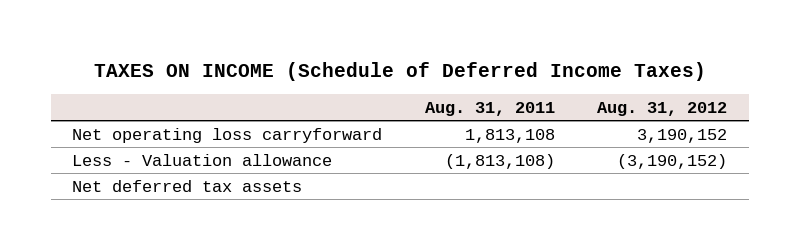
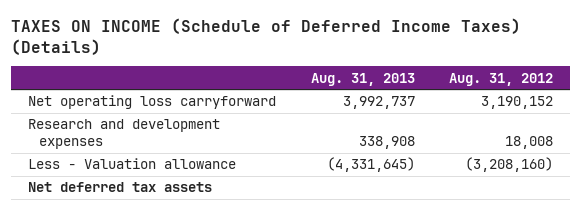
- TAXES ON INCOME (Schedule of Deferred Income Taxes)
+ TAXES ON INCOME (Schedule of Deferred Income Taxes) (Details)
- | Aug. 31, 2011 | Aug. 31, 2012
+ | Aug. 31, 2013 | Aug. 31, 2012
- Less - Valuation allowance | (1,813,108) | (3,190,152)
+ Research and development expenses | 338,908 | 18,008
+ Less - Valuation allowance | (4,331,645) | (3,208,160)

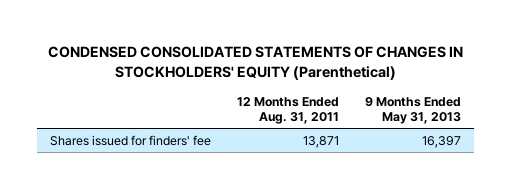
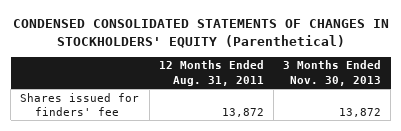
- | 12 Months Ended Aug. 31, 2011 | 9 Months Ended May 31, 2013
+ | 12 Months Ended Aug. 31, 2011 | 3 Months Ended Nov. 30, 2013
- Shares issued for finders' fee | 13,871 | 16,397
+ Shares issued for finders' fee | 13,872 | 13,872

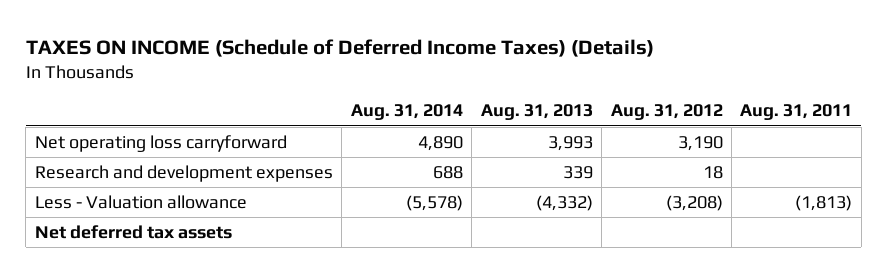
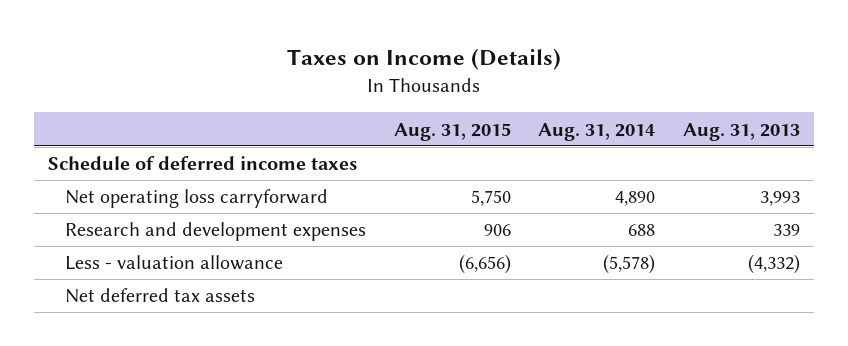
- TAXES ON INCOME (Schedule of Deferred Income Taxes) (Details)
+ Taxes on Income (Details)
- | Aug. 31, 2014 | Aug. 31, 2013 | Aug. 31, 2012 | Aug. 31, 2011
+ | Aug. 31, 2015 | Aug. 31, 2014 | Aug. 31, 2013
+ Schedule of deferred income taxes
- Less - Valuation allowance | (5,578) | (4,332) | (3,208) | (1,813)
+ Less - valuation allowance | (6,656) | (5,578) | (4,332)

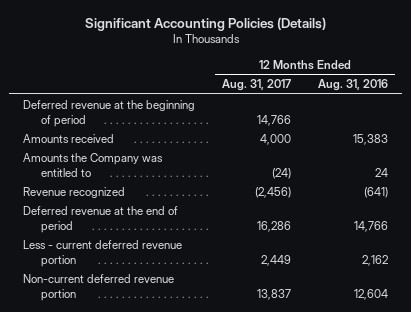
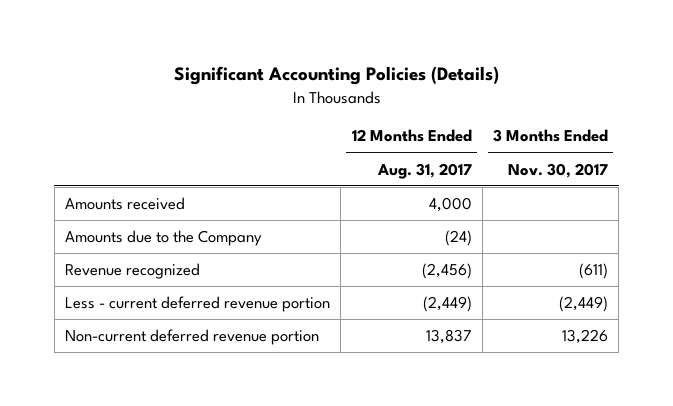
- | 12 Months Ended Aug. 31, 2017 | 12 Months Ended Aug. 31, 2016
+ | 12 Months Ended Aug. 31, 2017 | 3 Months Ended Nov. 30, 2017
- Deferred revenue at the beginning of period | 14,766 |
- Amounts the Company was entitled to | (24) | 24
+ Amounts due to the Company | (24) |
- Deferred revenue at the end of period | 16,286 | 14,766
- Less - current deferred revenue portion | 2,449 | 2,162
+ Less - current deferred revenue portion | (2,449) | (2,449)

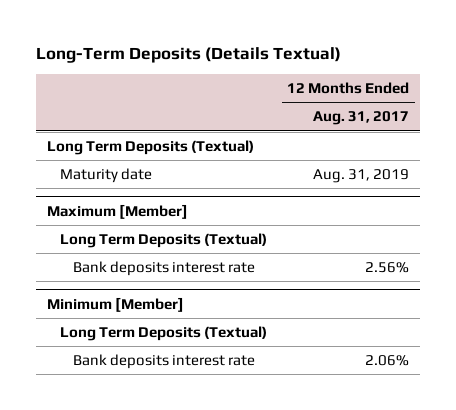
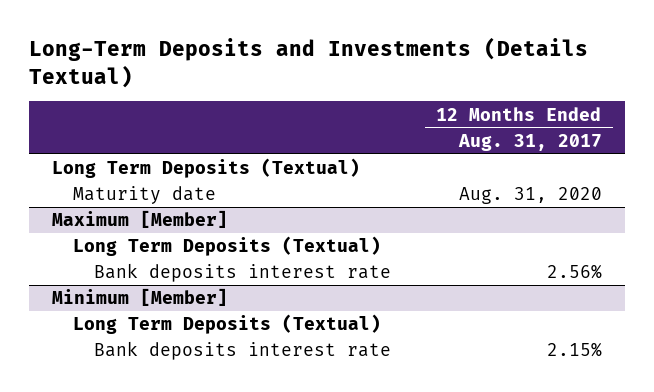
- Long-Term Deposits (Details Textual)
+ Long-Term Deposits and Investments (Details Textual)
- Maturity date | Aug. 31, 2019
+ Maturity date | Aug. 31, 2020
@ Minimum [Member]
- Bank deposits interest rate | 2.06%
+ Bank deposits interest rate | 2.15%

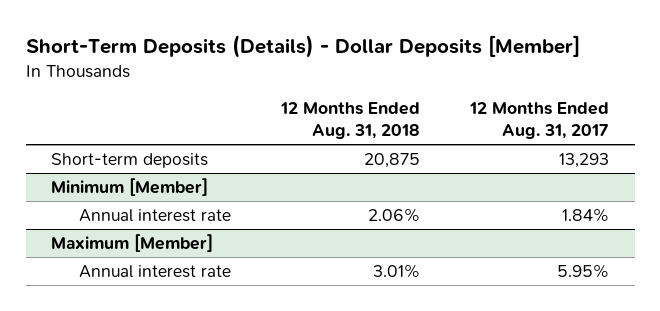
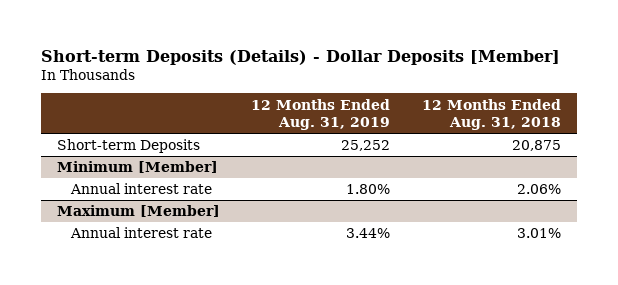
- Short-Term Deposits (Details) - Dollar Deposits [Member]
+ Short-term Deposits (Details) - Dollar Deposits [Member]
- | 12 Months Ended Aug. 31, 2018 | 12 Months Ended Aug. 31, 2017
+ | 12 Months Ended Aug. 31, 2019 | 12 Months Ended Aug. 31, 2018
- Short-term deposits | 20,875 | 13,293
+ Short-term Deposits | 25,252 | 20,875

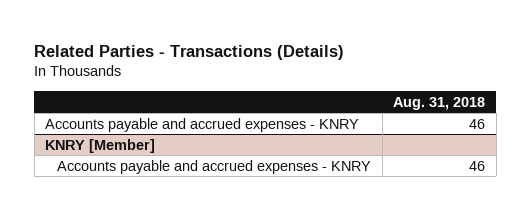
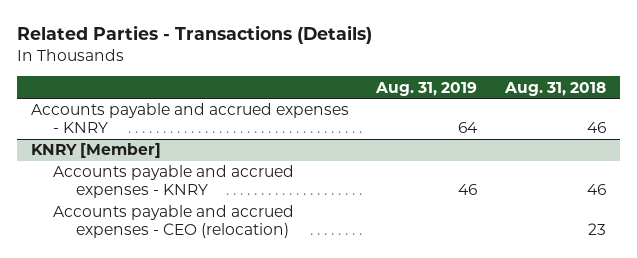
- | Aug. 31, 2018
+ | Aug. 31, 2019 | Aug. 31, 2018
@ KNRY [Member]
+ Accounts payable and accrued expenses - CEO (relocation) | | 23

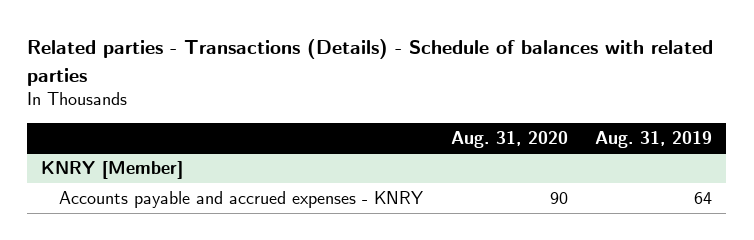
- Related Parties - Transactions (Details)
+ Related parties - Transactions (Details) - Schedule of balances with related parties
- | Aug. 31, 2019 | Aug. 31, 2018
+ | Aug. 31, 2020 | Aug. 31, 2019
- Accounts payable and accrued expenses - KNRY | 64 | 46
@ KNRY [Member]
- Accounts payable and accrued expenses - KNRY | 46 | 46
- Accounts payable and accrued expenses - CEO (relocation) | | 23
+ Accounts payable and accrued expenses - KNRY | 90 | 64

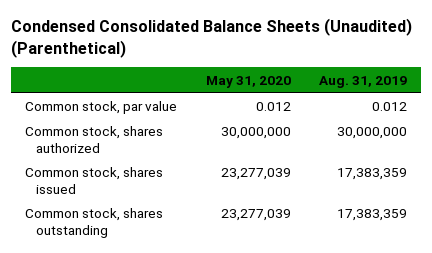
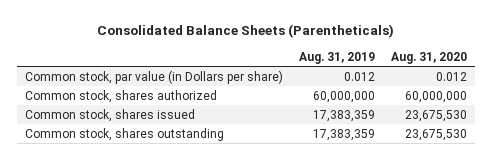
- Condensed Consolidated Balance Sheets (Unaudited) (Parenthetical)
+ Consolidated Balance Sheets (Parentheticals)
- | May 31, 2020 | Aug. 31, 2019
+ | Aug. 31, 2019 | Aug. 31, 2020
- Common stock, par value | 0.012 | 0.012
- Common stock, shares authorized | 30,000,000 | 30,000,000
+ Common stock, par value (in Dollars per share) | 0.012 | 0.012
+ Common stock, shares authorized | 60,000,000 | 60,000,000

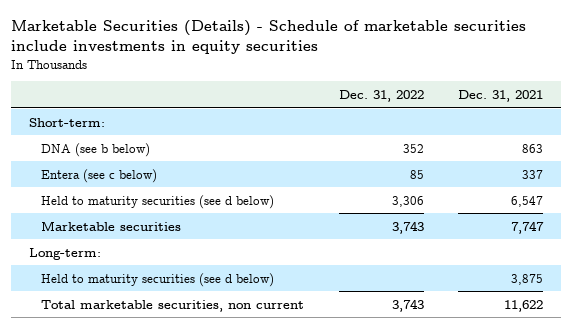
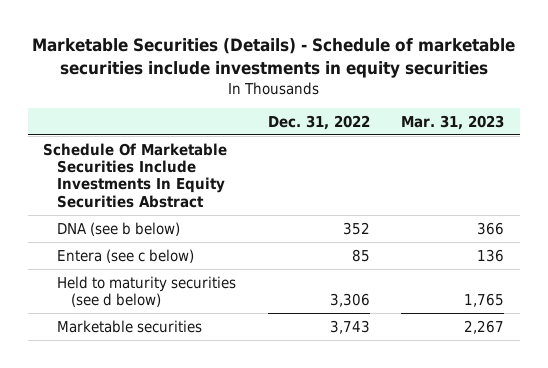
- | Dec. 31, 2022 | Dec. 31, 2021
+ | Dec. 31, 2022 | Mar. 31, 2023
- Short-term:
+ Schedule Of Marketable Securities Include Investments In Equity Securities Abstract
- Long-term:
- Held to maturity securities (see d below) | | 3,875
- Total marketable securities, non current | 3,743 | 11,622

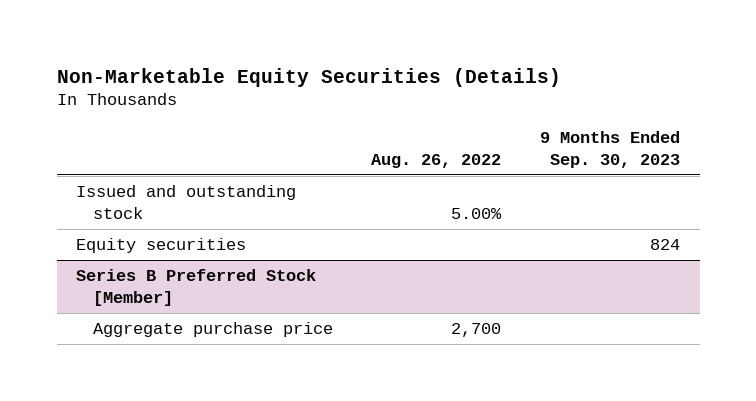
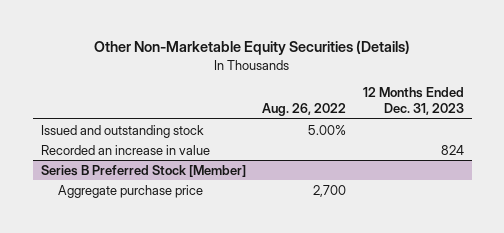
- Non-Marketable Equity Securities (Details)
+ Other Non-Marketable Equity Securities (Details)
- | Aug. 26, 2022 | 9 Months Ended Sep. 30, 2023
+ | Aug. 26, 2022 | 12 Months Ended Dec. 31, 2023
- Equity securities | | 824
+ Recorded an increase in value | | 824

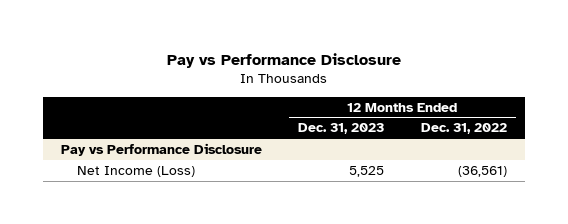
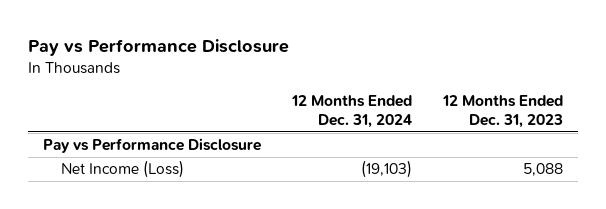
- | 12 Months Ended Dec. 31, 2023 | 12 Months Ended Dec. 31, 2022
+ | 12 Months Ended Dec. 31, 2024 | 12 Months Ended Dec. 31, 2023
- Net Income (Loss) | 5,525 | (36,561)
+ Net Income (Loss) | (19,103) | 5,088

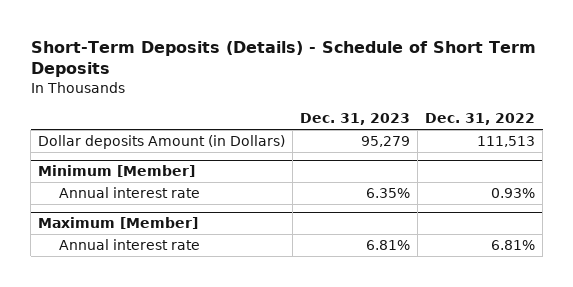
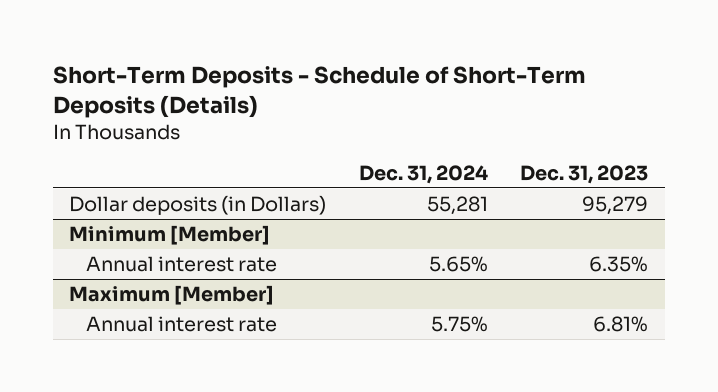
- Short-Term Deposits (Details) - Schedule of Short Term Deposits
+ Short-Term Deposits - Schedule of Short-Term Deposits (Details)
- | Dec. 31, 2023 | Dec. 31, 2022
+ | Dec. 31, 2024 | Dec. 31, 2023
- Dollar deposits Amount (in Dollars) | 95,279 | 111,513
+ Dollar deposits (in Dollars) | 55,281 | 95,279

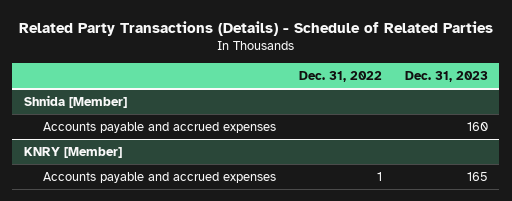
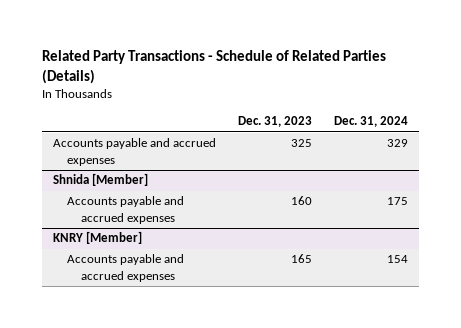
- Related Party Transactions (Details) - Schedule of Related Parties
+ Related Party Transactions - Schedule of Related Parties (Details)
- | Dec. 31, 2022 | Dec. 31, 2023
+ | Dec. 31, 2023 | Dec. 31, 2024
+ Accounts payable and accrued expenses | 325 | 329

